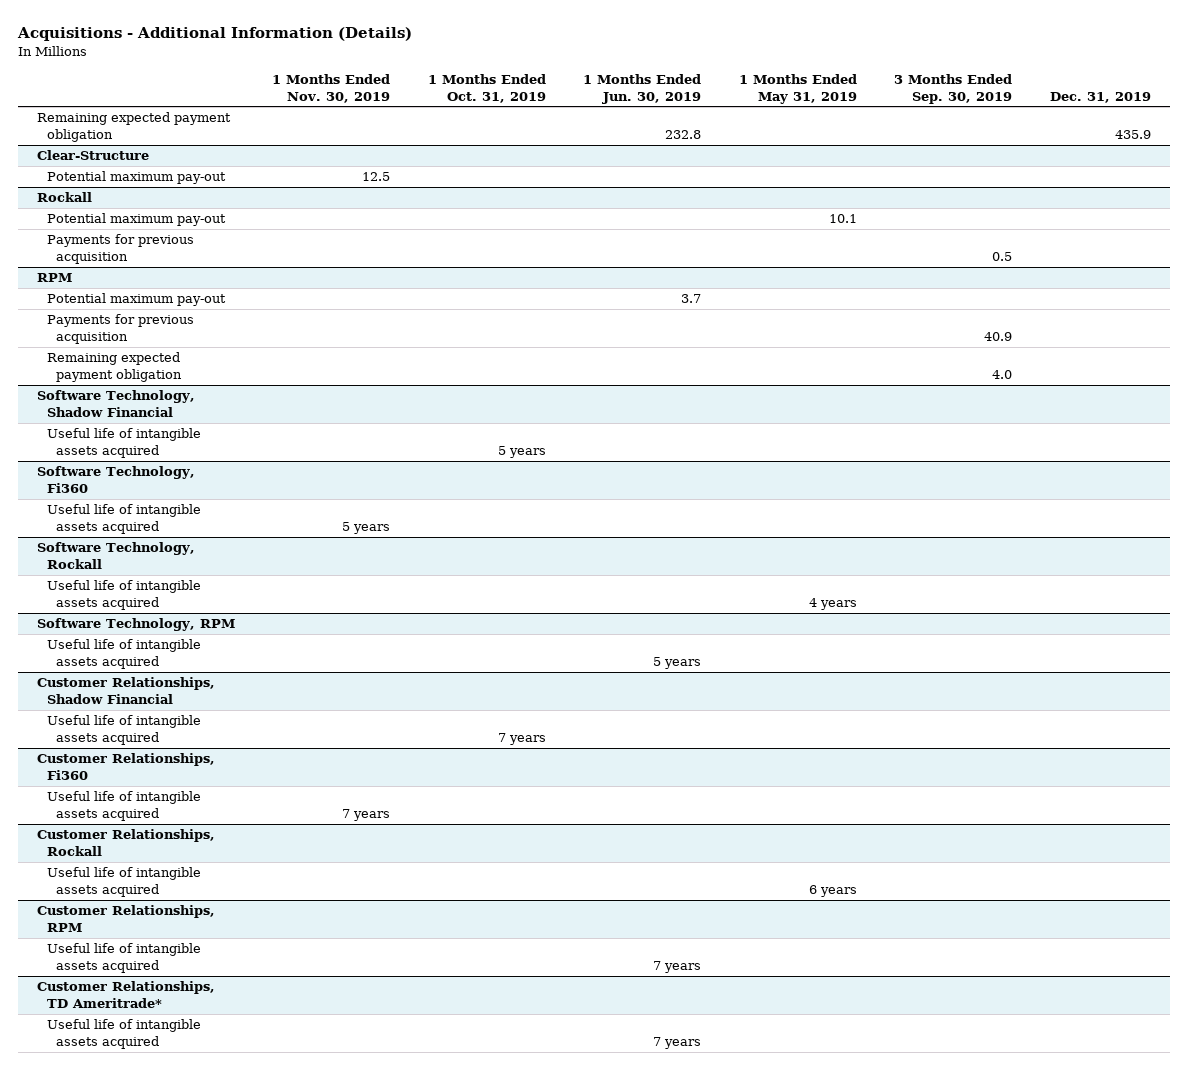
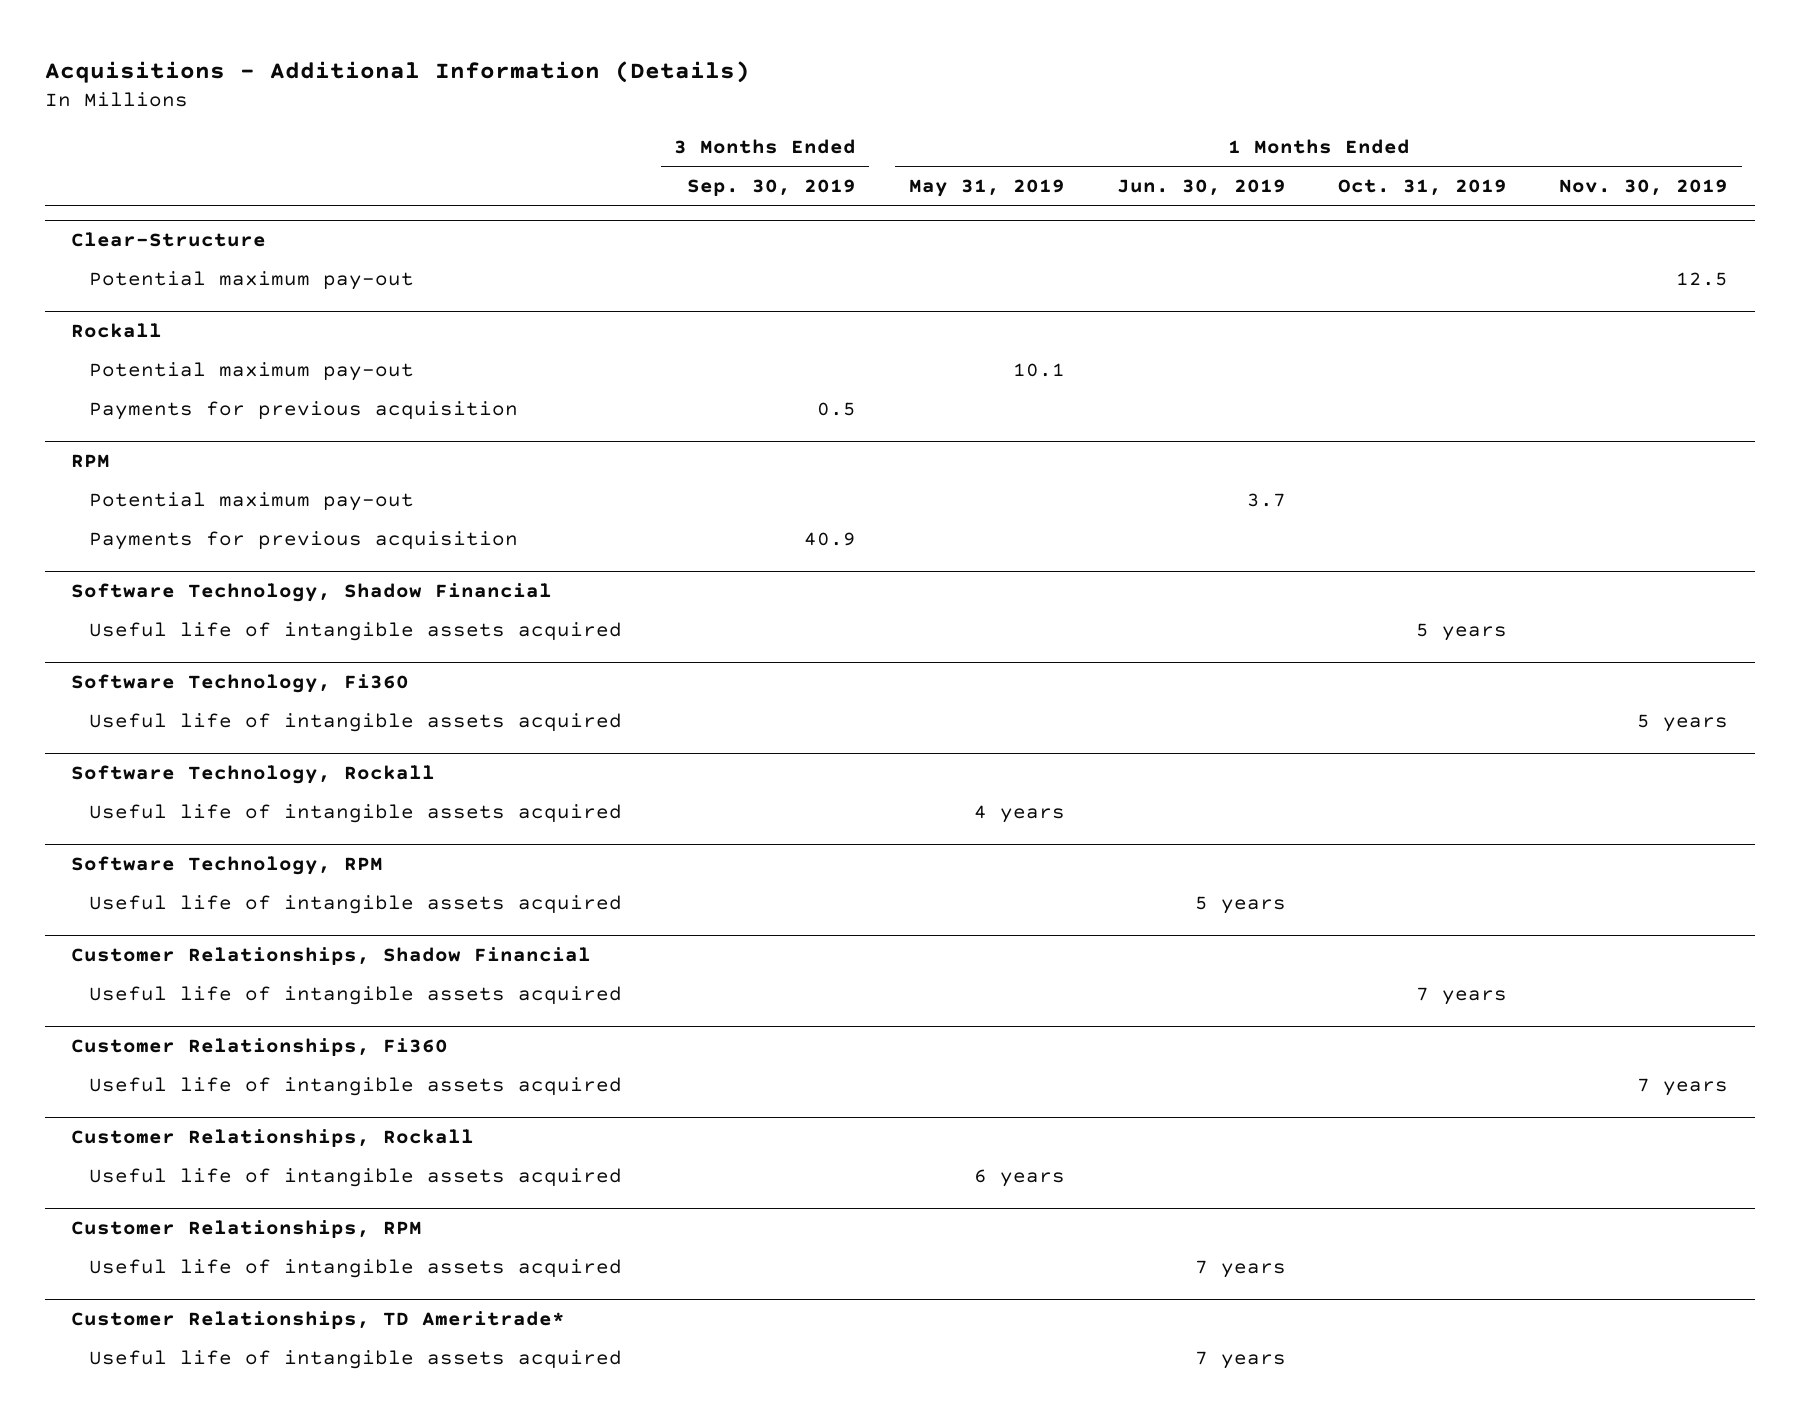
- | 1 Months Ended Nov. 30, 2019 | 1 Months Ended Oct. 31, 2019 | 1 Months Ended Jun. 30, 2019 | 1 Months Ended May 31, 2019 | 3 Months Ended Sep. 30, 2019 | Dec. 31, 2019
+ | 3 Months Ended Sep. 30, 2019 | 1 Months Ended May 31, 2019 | 1 Months Ended Jun. 30, 2019 | 1 Months Ended Oct. 31, 2019 | 1 Months Ended Nov. 30, 2019
- Remaining expected payment obligation | | | 232.8 | | | 435.9
@ RPM
- Remaining expected payment obligation | | | | | 4.0 |

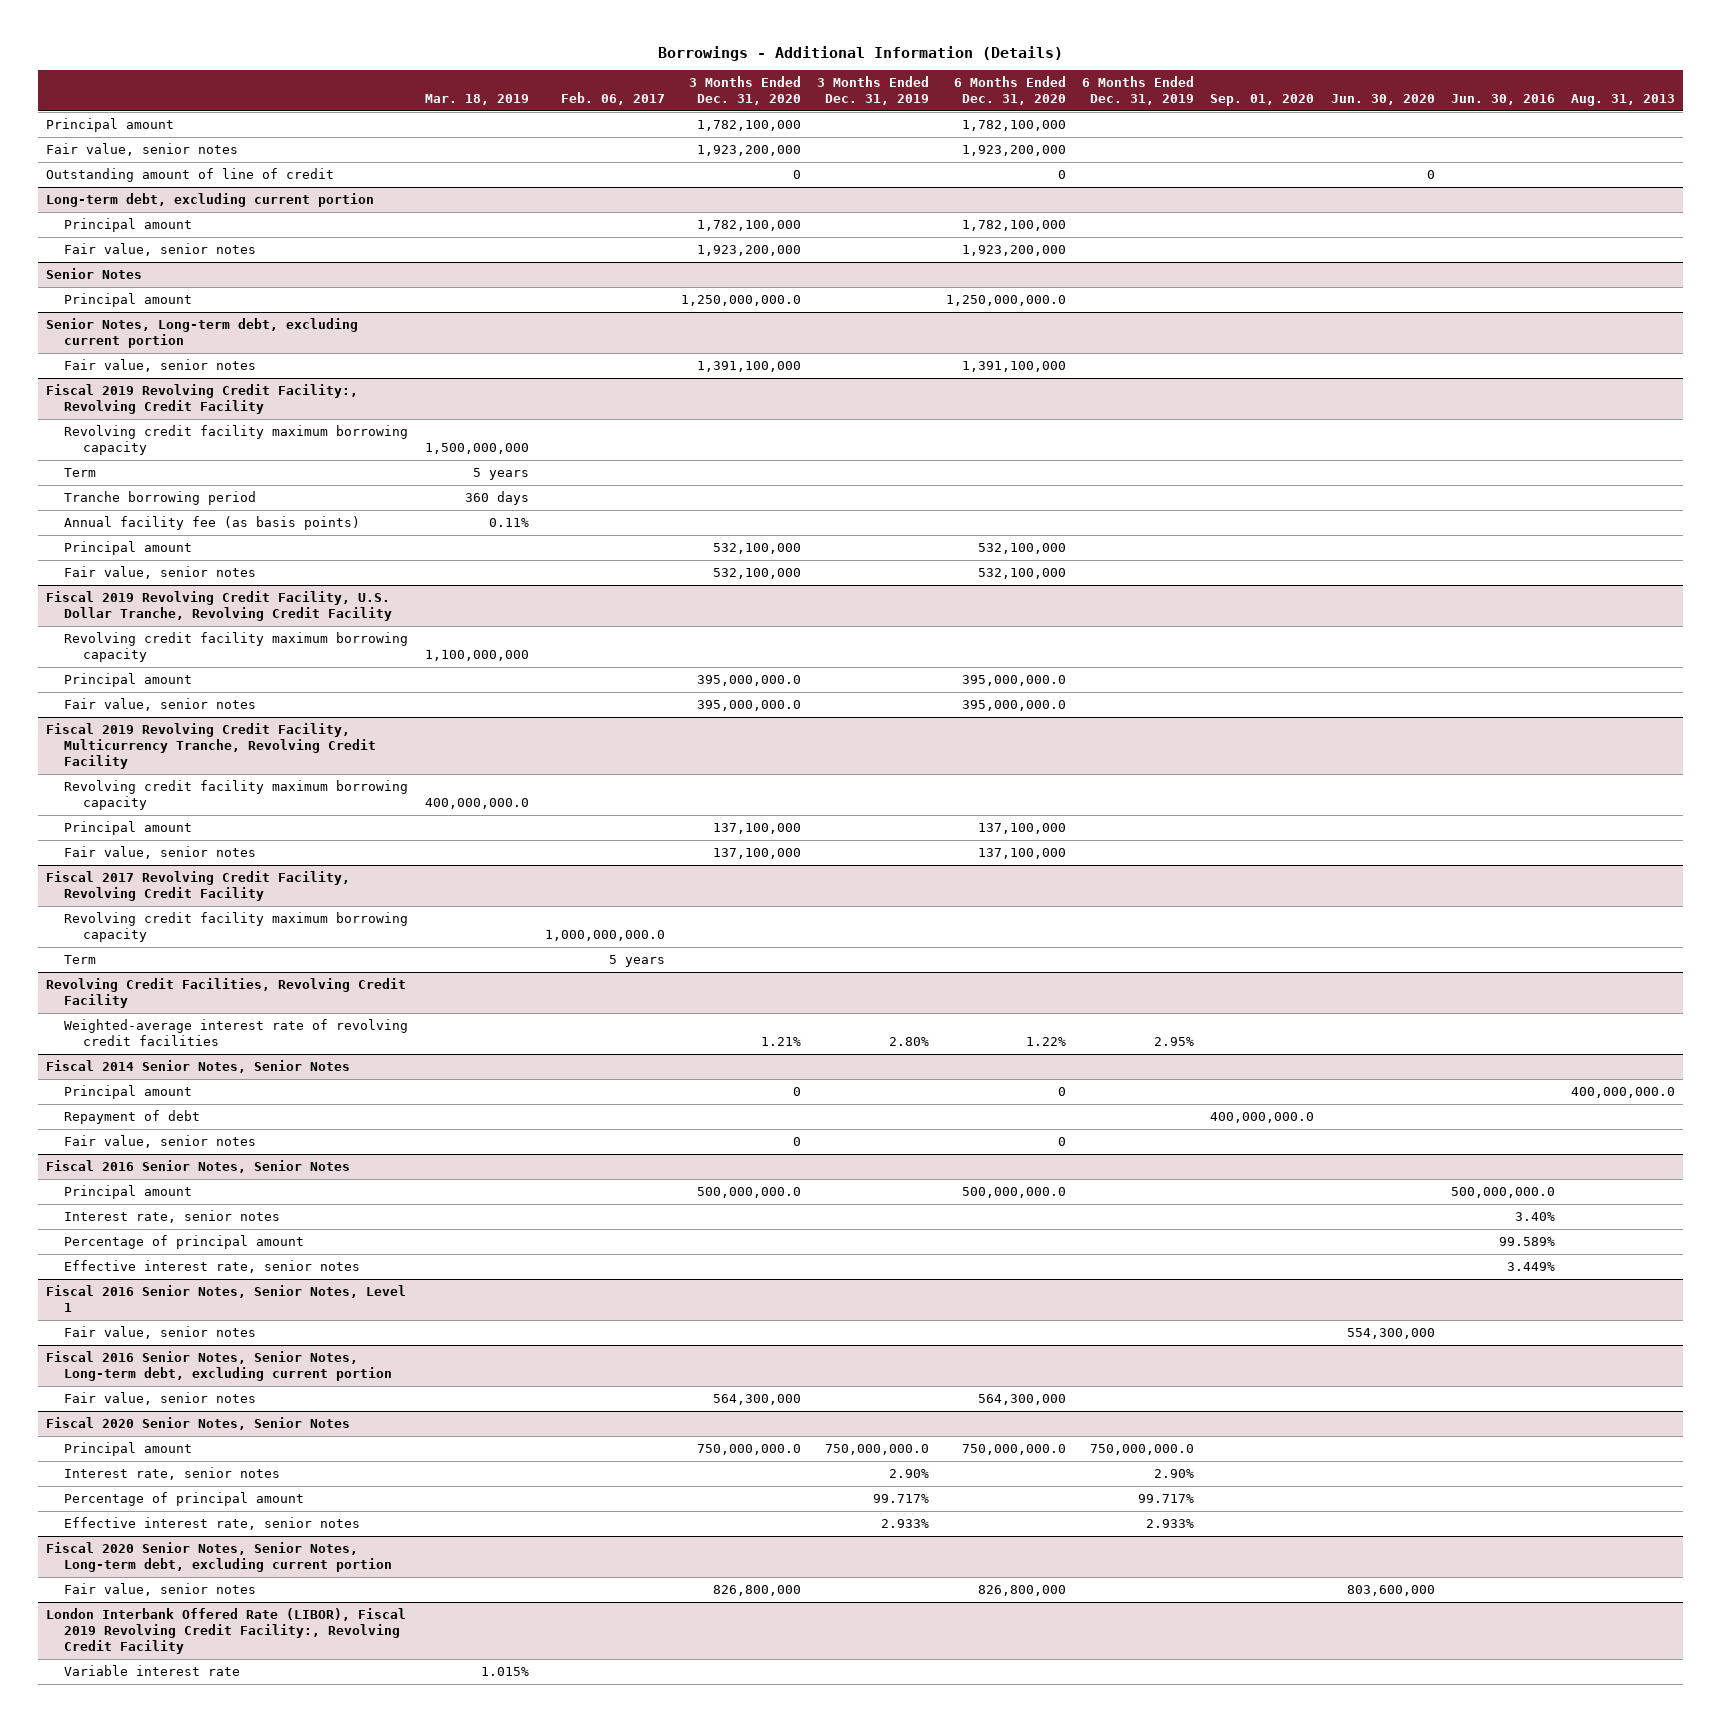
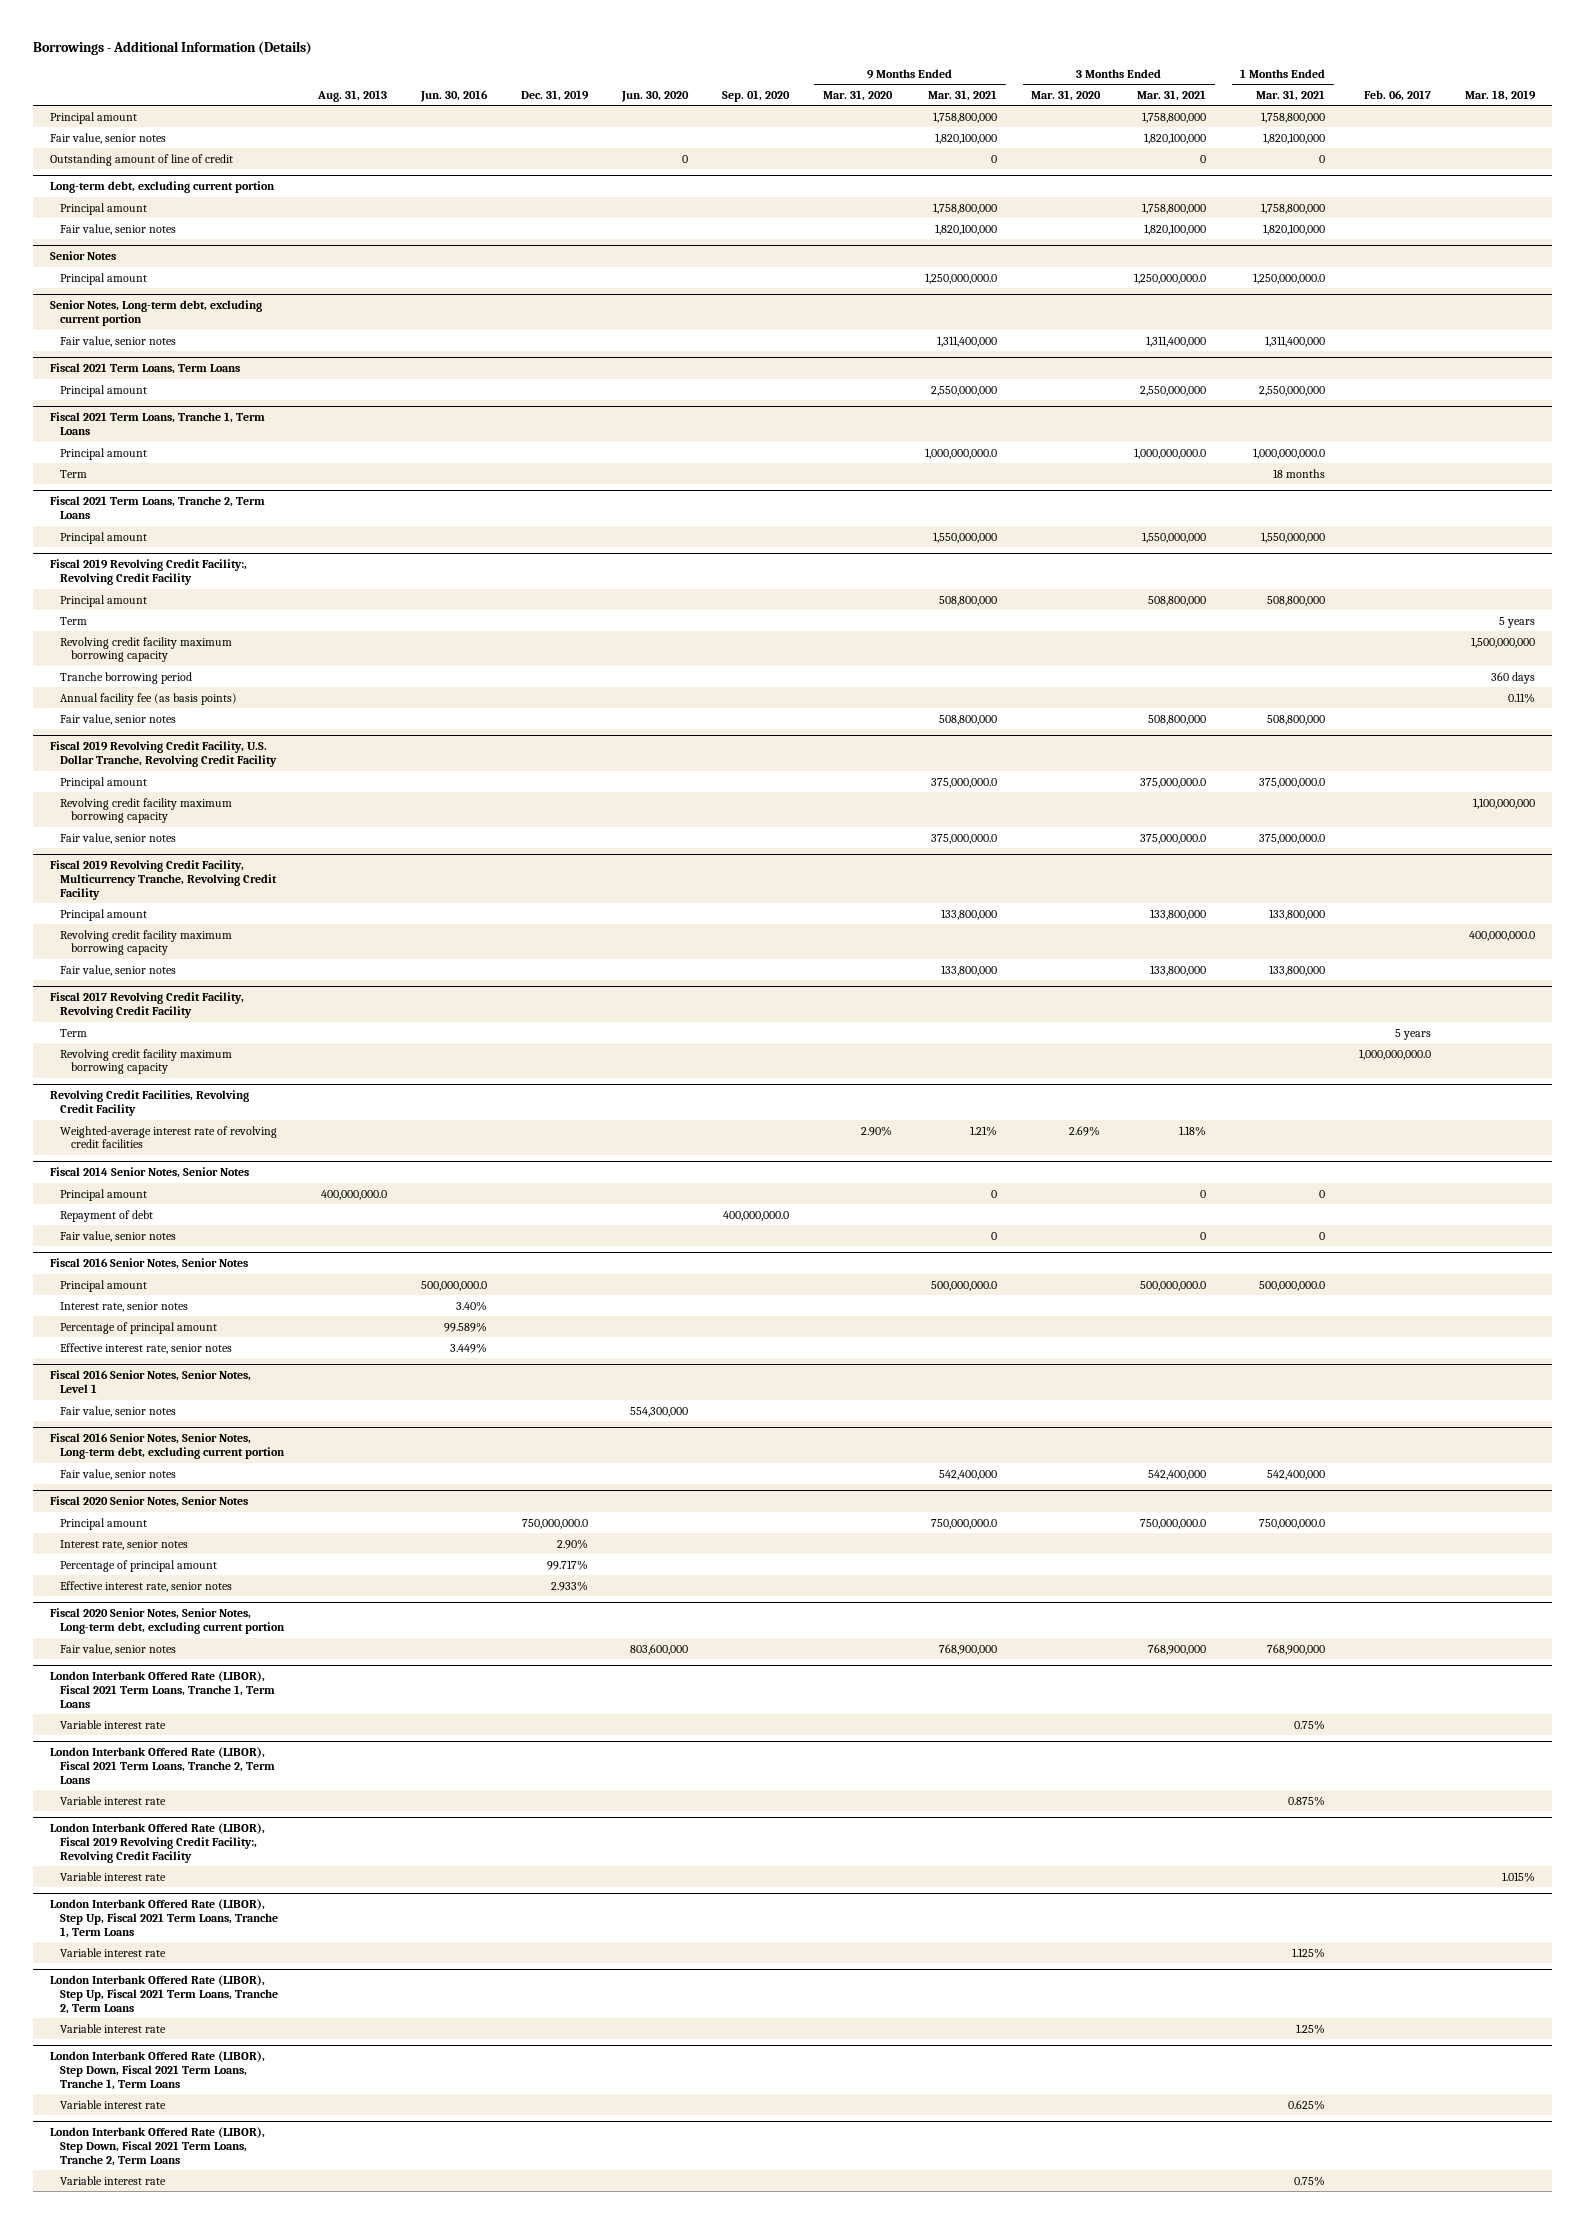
- | Mar. 18, 2019 | Feb. 06, 2017 | 3 Months Ended Dec. 31, 2020 | 3 Months Ended Dec. 31, 2019 | 6 Months Ended Dec. 31, 2020 | 6 Months Ended Dec. 31, 2019 | Sep. 01, 2020 | Jun. 30, 2020 | Jun. 30, 2016 | Aug. 31, 2013
+ | Aug. 31, 2013 | Jun. 30, 2016 | Dec. 31, 2019 | Jun. 30, 2020 | Sep. 01, 2020 | 9 Months Ended Mar. 31, 2020 | 9 Months Ended Mar. 31, 2021 | 3 Months Ended Mar. 31, 2020 | 3 Months Ended Mar. 31, 2021 | 1 Months Ended Mar. 31, 2021 | Feb. 06, 2017 | Mar. 18, 2019
+ Fiscal 2021 Term Loans, Term Loans
+ Principal amount | | | | | | | 2,550,000,000 | | 2,550,000,000 | 2,550,000,000 | |
+ Fiscal 2021 Term Loans, Tranche 1, Term Loans
+ Principal amount | | | | | | | 1,000,000,000.0 | | 1,000,000,000.0 | 1,000,000,000.0 | |
+ Term | | | | | | | | | | 18 months | |
+ Fiscal 2021 Term Loans, Tranche 2, Term Loans
+ Principal amount | | | | | | | 1,550,000,000 | | 1,550,000,000 | 1,550,000,000 | |
@ Fiscal 2019 Revolving Credit Facility:, Revolving Credit Facility
moved up: Principal amount | | | | | | | 508,800,000 | | 508,800,000 | 508,800,000 | |
moved down: Revolving credit facility maximum borrowing capacity | | | | | | | | | | | | 1,500,000,000
@ Fiscal 2019 Revolving Credit Facility, U.S. Dollar Tranche, Revolving Credit Facility
moved down: Revolving credit facility maximum borrowing capacity | | | | | | | | | | | | 1,100,000,000
@ Fiscal 2019 Revolving Credit Facility, Multicurrency Tranche, Revolving Credit Facility
moved down: Revolving credit facility maximum borrowing capacity | | | | | | | | | | | | 400,000,000.0
@ Fiscal 2017 Revolving Credit Facility, Revolving Credit Facility
moved down: Revolving credit facility maximum borrowing capacity | | | | | | | | | | | 1,000,000,000.0 |
+ London Interbank Offered Rate (LIBOR), Fiscal 2021 Term Loans, Tranche 1, Term Loans
+ Variable interest rate | | | | | | | | | | 0.75% | |
+ London Interbank Offered Rate (LIBOR), Fiscal 2021 Term Loans, Tranche 2, Term Loans
+ Variable interest rate | | | | | | | | | | 0.875% | |
+ London Interbank Offered Rate (LIBOR), Step Up, Fiscal 2021 Term Loans, Tranche 1, Term Loans
+ Variable interest rate | | | | | | | | | | 1.125% | |
+ London Interbank Offered Rate (LIBOR), Step Up, Fiscal 2021 Term Loans, Tranche 2, Term Loans
+ Variable interest rate | | | | | | | | | | 1.25% | |
+ London Interbank Offered Rate (LIBOR), Step Down, Fiscal 2021 Term Loans, Tranche 1, Term Loans
+ Variable interest rate | | | | | | | | | | 0.625% | |
+ London Interbank Offered Rate (LIBOR), Step Down, Fiscal 2021 Term Loans, Tranche 2, Term Loans
+ Variable interest rate | | | | | | | | | | 0.75% | |

